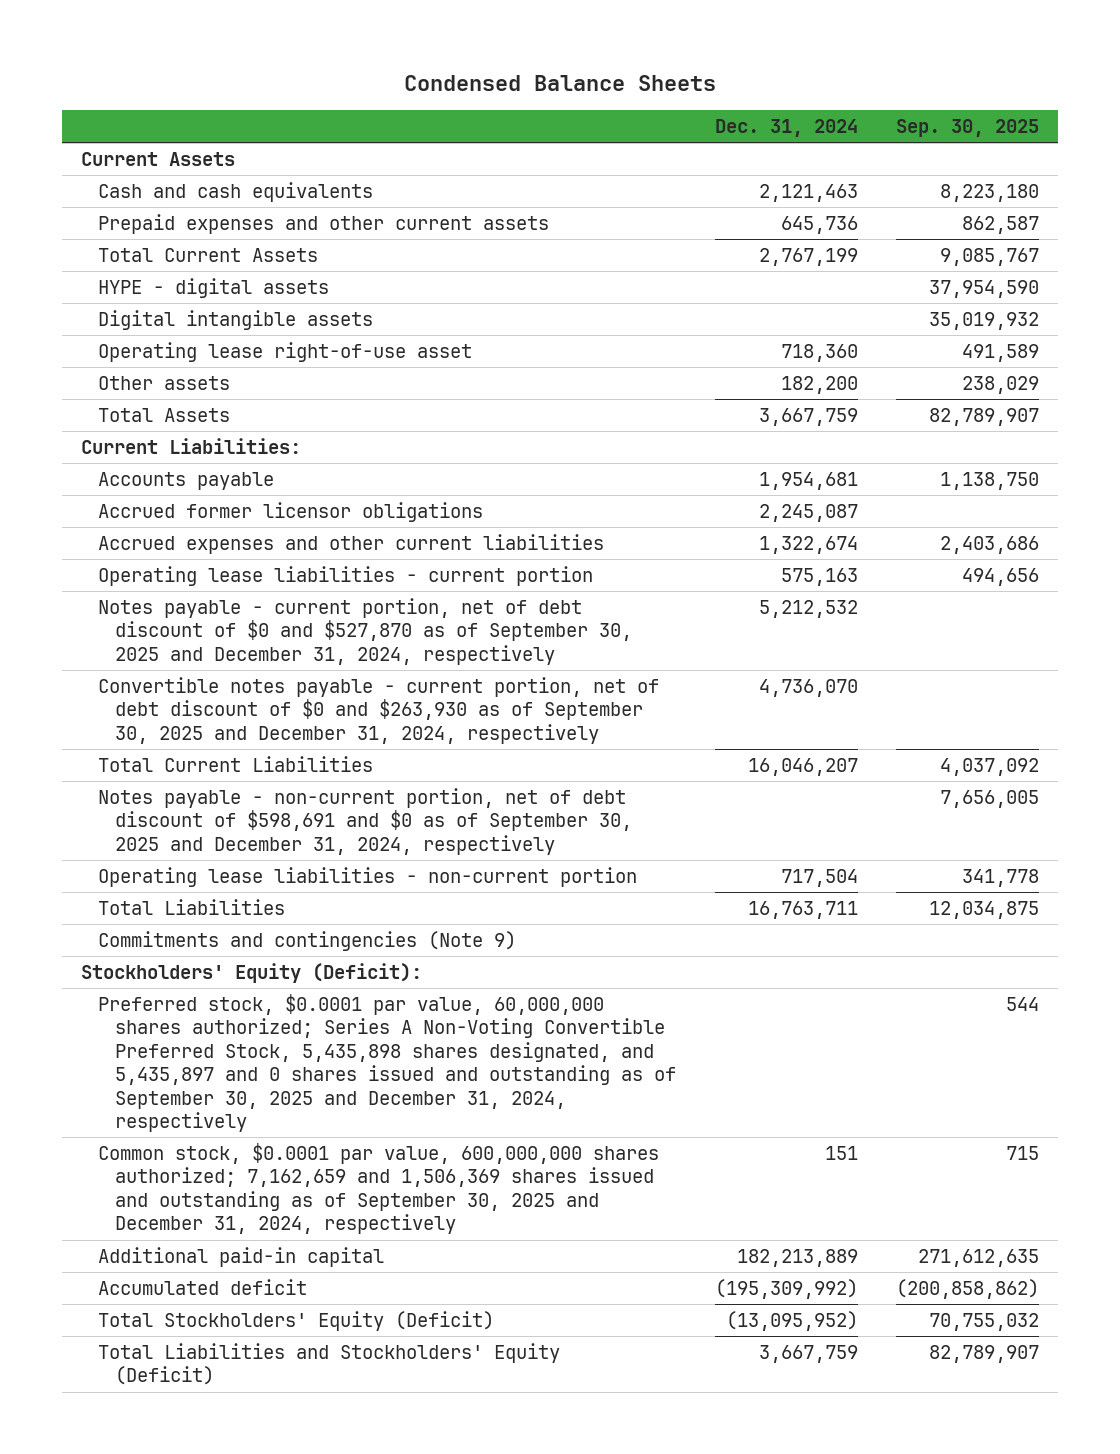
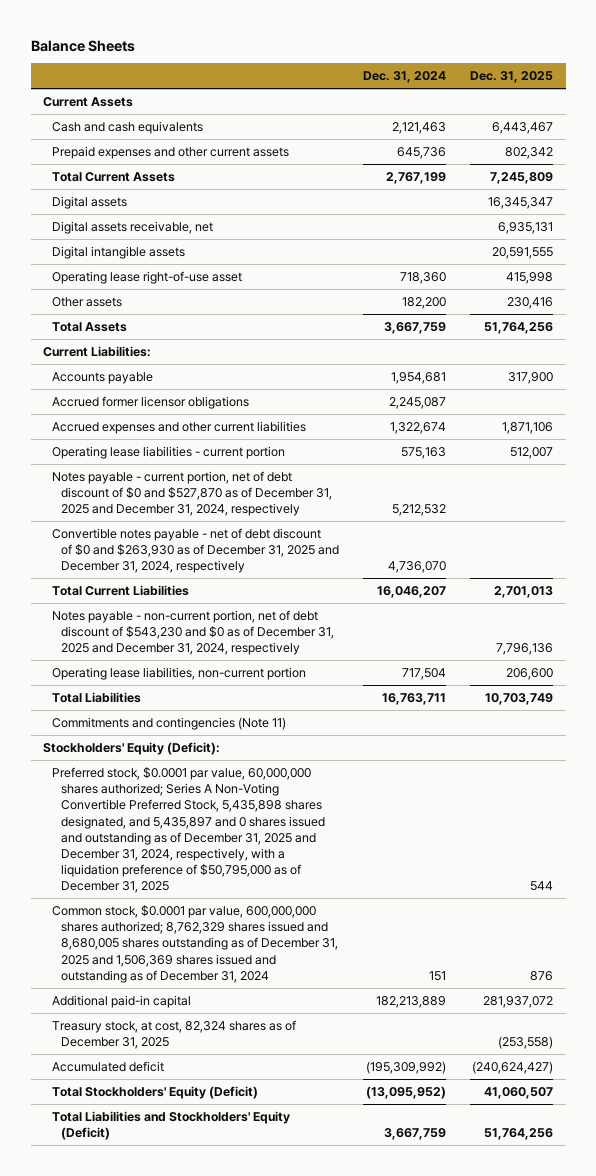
- Condensed Balance Sheets
+ Balance Sheets
- | Dec. 31, 2024 | Sep. 30, 2025
+ | Dec. 31, 2024 | Dec. 31, 2025
- HYPE - digital assets | | 37,954,590
+ Digital assets | | 16,345,347
+ Digital assets receivable, net | | 6,935,131
- Notes payable - current portion, net of debt discount of $0 and $527,870 as of September 30, 2025 and December 31, 2024, respectively | 5,212,532 |
- Convertible notes payable - current portion, net of debt discount of $0 and $263,930 as of September 30, 2025 and December 31, 2024, respectively | 4,736,070 |
+ Notes payable - current portion, net of debt discount of $0 and $527,870 as of December 31, 2025 and December 31, 2024, respectively | 5,212,532 |
+ Convertible notes payable - net of debt discount of $0 and $263,930 as of December 31, 2025 and December 31, 2024, respectively | 4,736,070 |
- Notes payable - non-current portion, net of debt discount of $598,691 and $0 as of September 30, 2025 and December 31, 2024, respectively | | 7,656,005
- Operating lease liabilities - non-current portion | 717,504 | 341,778
+ Notes payable - non-current portion, net of debt discount of $543,230 and $0 as of December 31, 2025 and December 31, 2024, respectively | | 7,796,136
+ Operating lease liabilities, non-current portion | 717,504 | 206,600
- Commitments and contingencies (Note 9)
+ Commitments and contingencies (Note 11)
- Preferred stock, $0.0001 par value, 60,000,000 shares authorized; Series A Non-Voting Convertible Preferred Stock, 5,435,898 shares designated, and 5,435,897 and 0 shares issued and outstanding as of September 30, 2025 and December 31, 2024, respectively | | 544
- Common stock, $0.0001 par value, 600,000,000 shares authorized; 7,162,659 and 1,506,369 shares issued and outstanding as of September 30, 2025 and December 31, 2024, respectively | 151 | 715
+ Preferred stock, $0.0001 par value, 60,000,000 shares authorized; Series A Non-Voting Convertible Preferred Stock, 5,435,898 shares designated, and 5,435,897 and 0 shares issued and outstanding as of December 31, 2025 and December 31, 2024, respectively, with a liquidation preference of $50,795,000 as of December 31, 2025 | | 544
+ Common stock, $0.0001 par value, 600,000,000 shares authorized; 8,762,329 shares issued and 8,680,005 shares outstanding as of December 31, 2025 and 1,506,369 shares issued and outstanding as of December 31, 2024 | 151 | 876
+ Treasury stock, at cost, 82,324 shares as of December 31, 2025 | | (253,558)

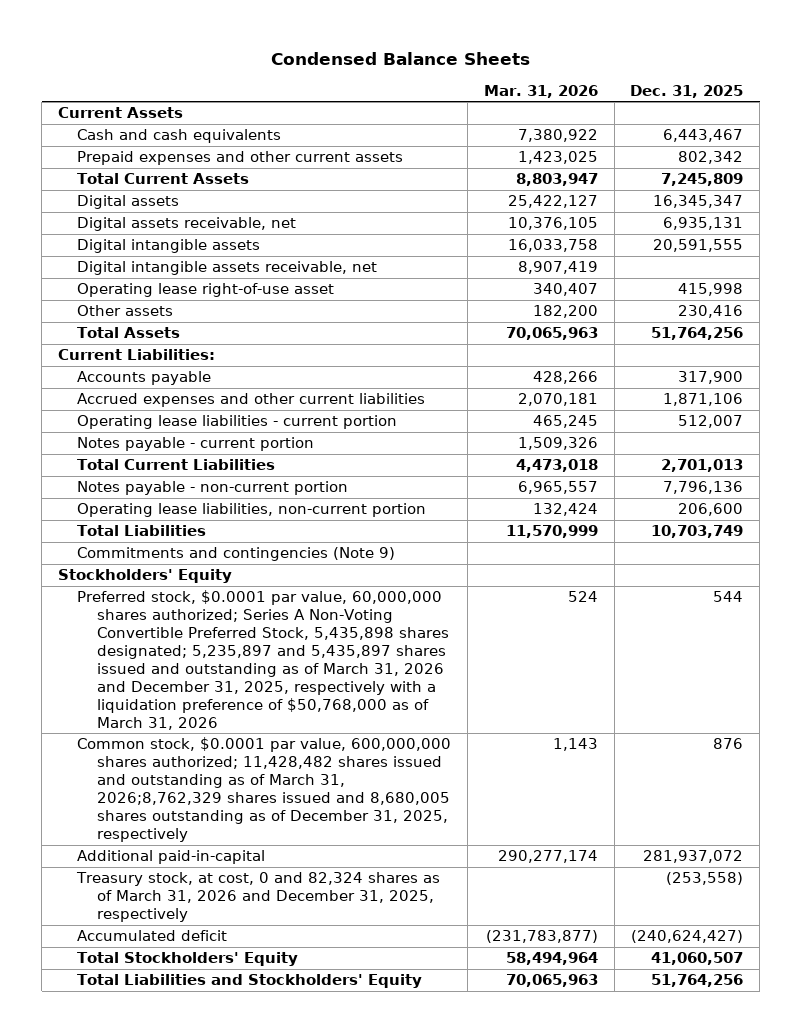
- Balance Sheets
+ Condensed Balance Sheets
- | Dec. 31, 2024 | Dec. 31, 2025
+ | Mar. 31, 2026 | Dec. 31, 2025
+ Digital intangible assets receivable, net | 8,907,419 |
- Accrued former licensor obligations | 2,245,087 |
- Notes payable - current portion, net of debt discount of $0 and $527,870 as of December 31, 2025 and December 31, 2024, respectively | 5,212,532 |
- Convertible notes payable - net of debt discount of $0 and $263,930 as of December 31, 2025 and December 31, 2024, respectively | 4,736,070 |
+ Notes payable - current portion | 1,509,326 |
- Notes payable - non-current portion, net of debt discount of $543,230 and $0 as of December 31, 2025 and December 31, 2024, respectively | | 7,796,136
+ Notes payable - non-current portion | 6,965,557 | 7,796,136
- Commitments and contingencies (Note 11)
- Stockholders' Equity (Deficit):
- Preferred stock, $0.0001 par value, 60,000,000 shares authorized; Series A Non-Voting Convertible Preferred Stock, 5,435,898 shares designated, and 5,435,897 and 0 shares issued and outstanding as of December 31, 2025 and December 31, 2024, respectively, with a liquidation preference of $50,795,000 as of December 31, 2025 | | 544
- Common stock, $0.0001 par value, 600,000,000 shares authorized; 8,762,329 shares issued and 8,680,005 shares outstanding as of December 31, 2025 and 1,506,369 shares issued and outstanding as of December 31, 2024 | 151 | 876
- Additional paid-in capital | 182,213,889 | 281,937,072
- Treasury stock, at cost, 82,324 shares as of December 31, 2025 | | (253,558)
+ Commitments and contingencies (Note 9)
+ Stockholders' Equity
+ Preferred stock, $0.0001 par value, 60,000,000 shares authorized; Series A Non-Voting Convertible Preferred Stock, 5,435,898 shares designated; 5,235,897 and 5,435,897 shares issued and outstanding as of March 31, 2026 and December 31, 2025, respectively with a liquidation preference of $50,768,000 as of March 31, 2026 | 524 | 544
+ Common stock, $0.0001 par value, 600,000,000 shares authorized; 11,428,482 shares issued and outstanding as of March 31, 2026;8,762,329 shares issued and 8,680,005 shares outstanding as of December 31, 2025, respectively | 1,143 | 876
+ Additional paid-in-capital | 290,277,174 | 281,937,072
+ Treasury stock, at cost, 0 and 82,324 shares as of March 31, 2026 and December 31, 2025, respectively | | (253,558)
- Total Stockholders' Equity (Deficit) | (13,095,952) | 41,060,507
- Total Liabilities and Stockholders' Equity (Deficit) | 3,667,759 | 51,764,256
+ Total Stockholders' Equity | 58,494,964 | 41,060,507
+ Total Liabilities and Stockholders' Equity | 70,065,963 | 51,764,256

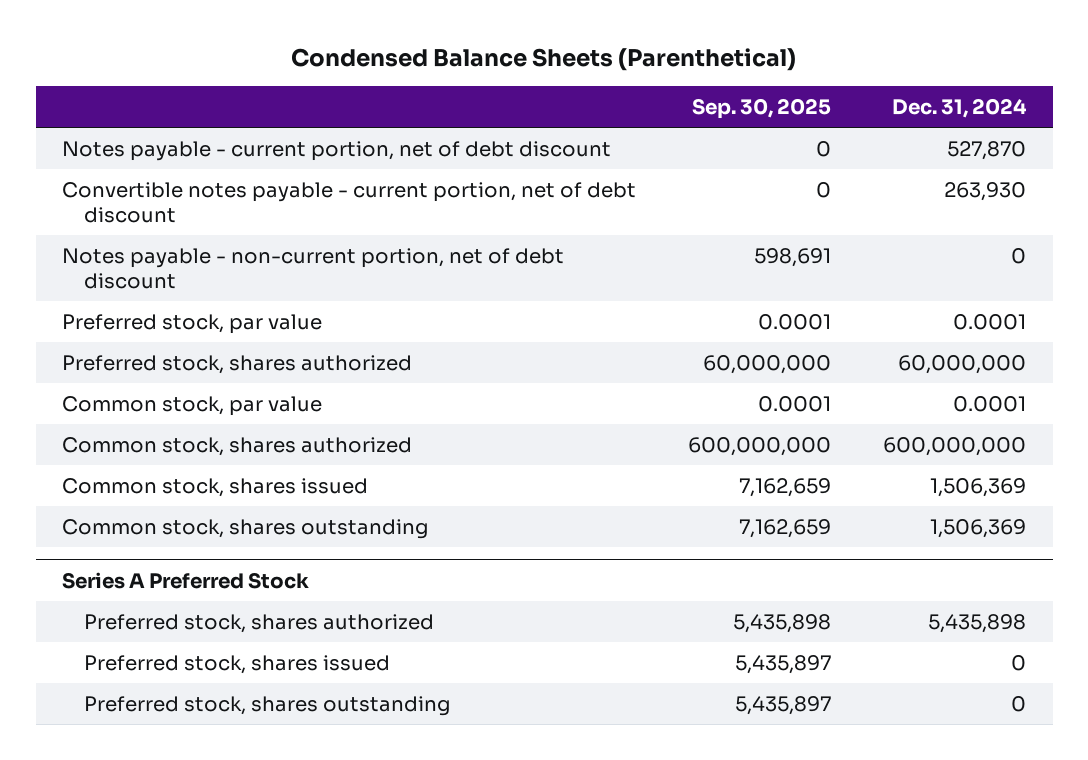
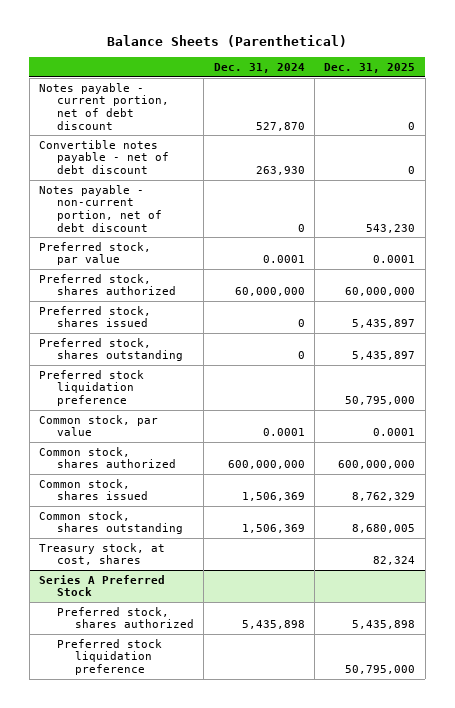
- Condensed Balance Sheets (Parenthetical)
+ Balance Sheets (Parenthetical)
- | Sep. 30, 2025 | Dec. 31, 2024
+ | Dec. 31, 2024 | Dec. 31, 2025
- Convertible notes payable - current portion, net of debt discount | 0 | 263,930
+ Convertible notes payable - net of debt discount | 263,930 | 0
+ Preferred stock, shares issued | 0 | 5,435,897
+ Preferred stock, shares outstanding | 0 | 5,435,897
+ Preferred stock liquidation preference | | 50,795,000
+ Treasury stock, at cost, shares | | 82,324
@ Series A Preferred Stock
- Preferred stock, shares issued | 5,435,897 | 0
- Preferred stock, shares outstanding | 5,435,897 | 0
+ Preferred stock liquidation preference | | 50,795,000

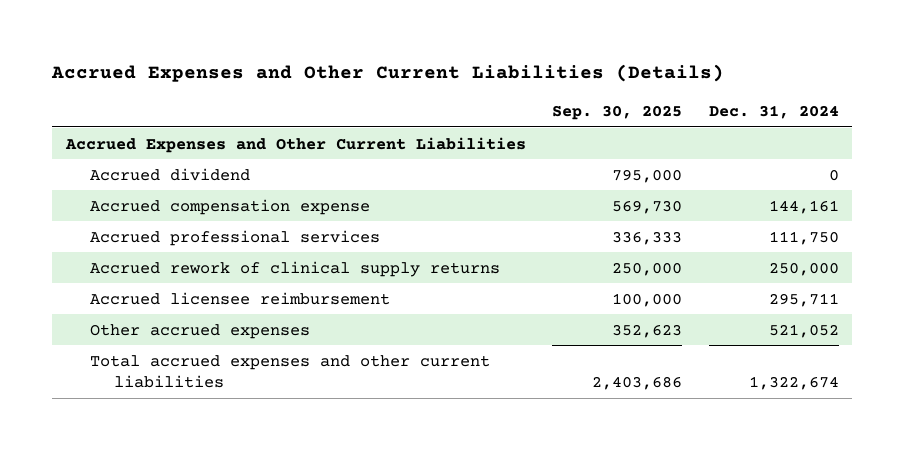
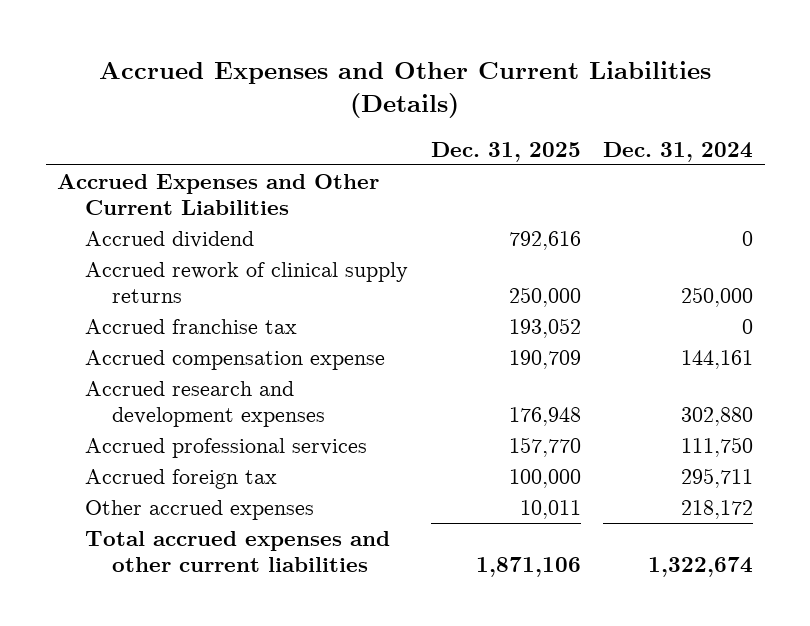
- | Sep. 30, 2025 | Dec. 31, 2024
+ | Dec. 31, 2025 | Dec. 31, 2024
moved up: Accrued rework of clinical supply returns | 250,000 | 250,000
+ Accrued franchise tax | 193,052 | 0
+ Accrued research and development expenses | 176,948 | 302,880
- Accrued licensee reimbursement | 100,000 | 295,711
- Other accrued expenses | 352,623 | 521,052
+ Accrued foreign tax | 100,000 | 295,711
+ Other accrued expenses | 10,011 | 218,172

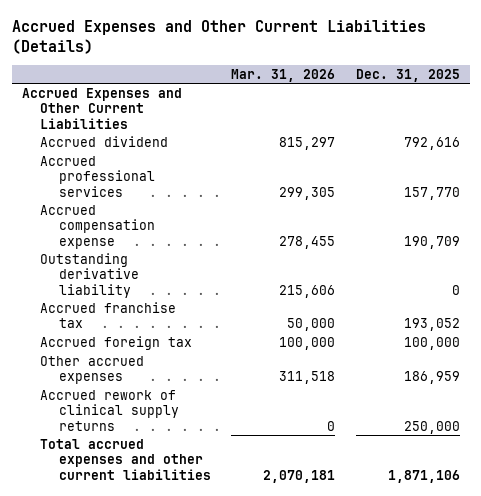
- | Dec. 31, 2025 | Dec. 31, 2024
+ | Mar. 31, 2026 | Dec. 31, 2025
- Accrued research and development expenses | 176,948 | 302,880
moved down: Accrued compensation expense | 278,455 | 190,709
+ Outstanding derivative liability | 215,606 | 0
moved down: Accrued franchise tax | 50,000 | 193,052
- Other accrued expenses | 10,011 | 218,172
+ Other accrued expenses | 311,518 | 186,959
moved down: Accrued rework of clinical supply returns | 0 | 250,000

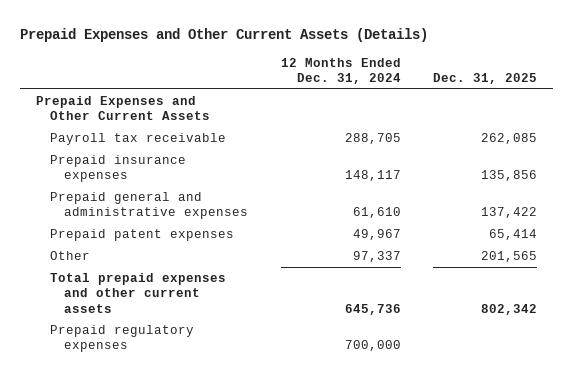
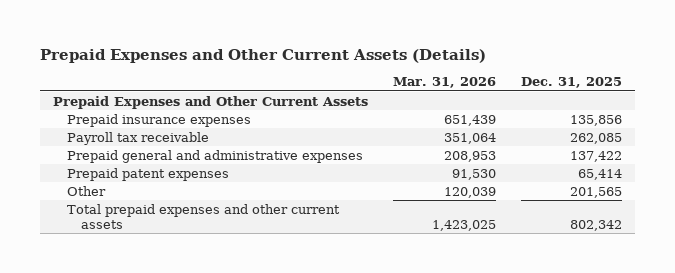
- | 12 Months Ended Dec. 31, 2024 | Dec. 31, 2025
+ | Mar. 31, 2026 | Dec. 31, 2025
moved down: Payroll tax receivable | 351,064 | 262,085
- Prepaid regulatory expenses | 700,000 |

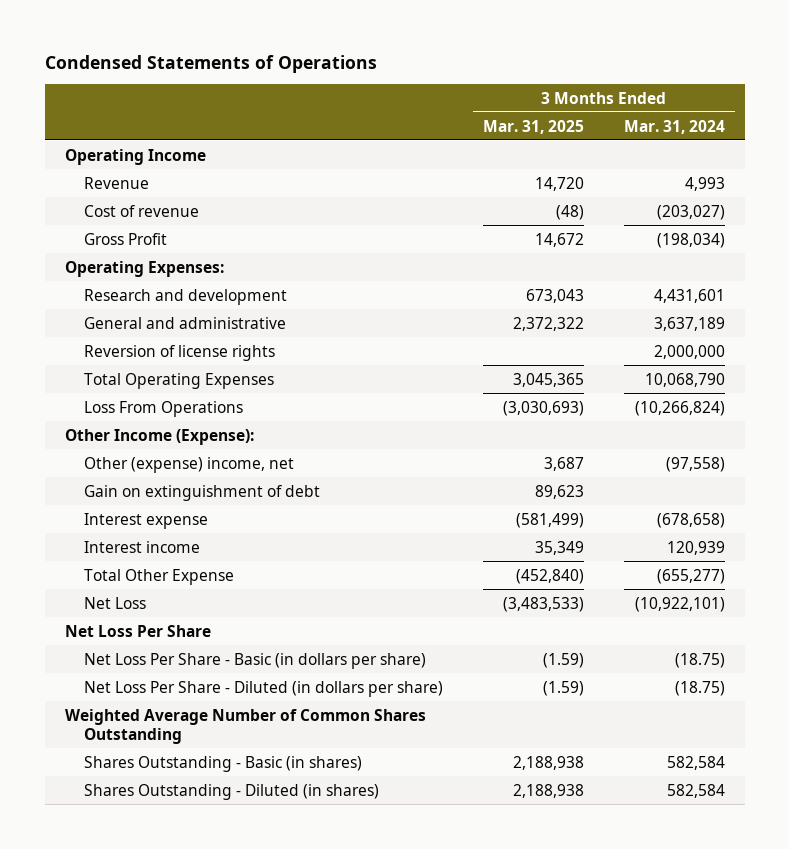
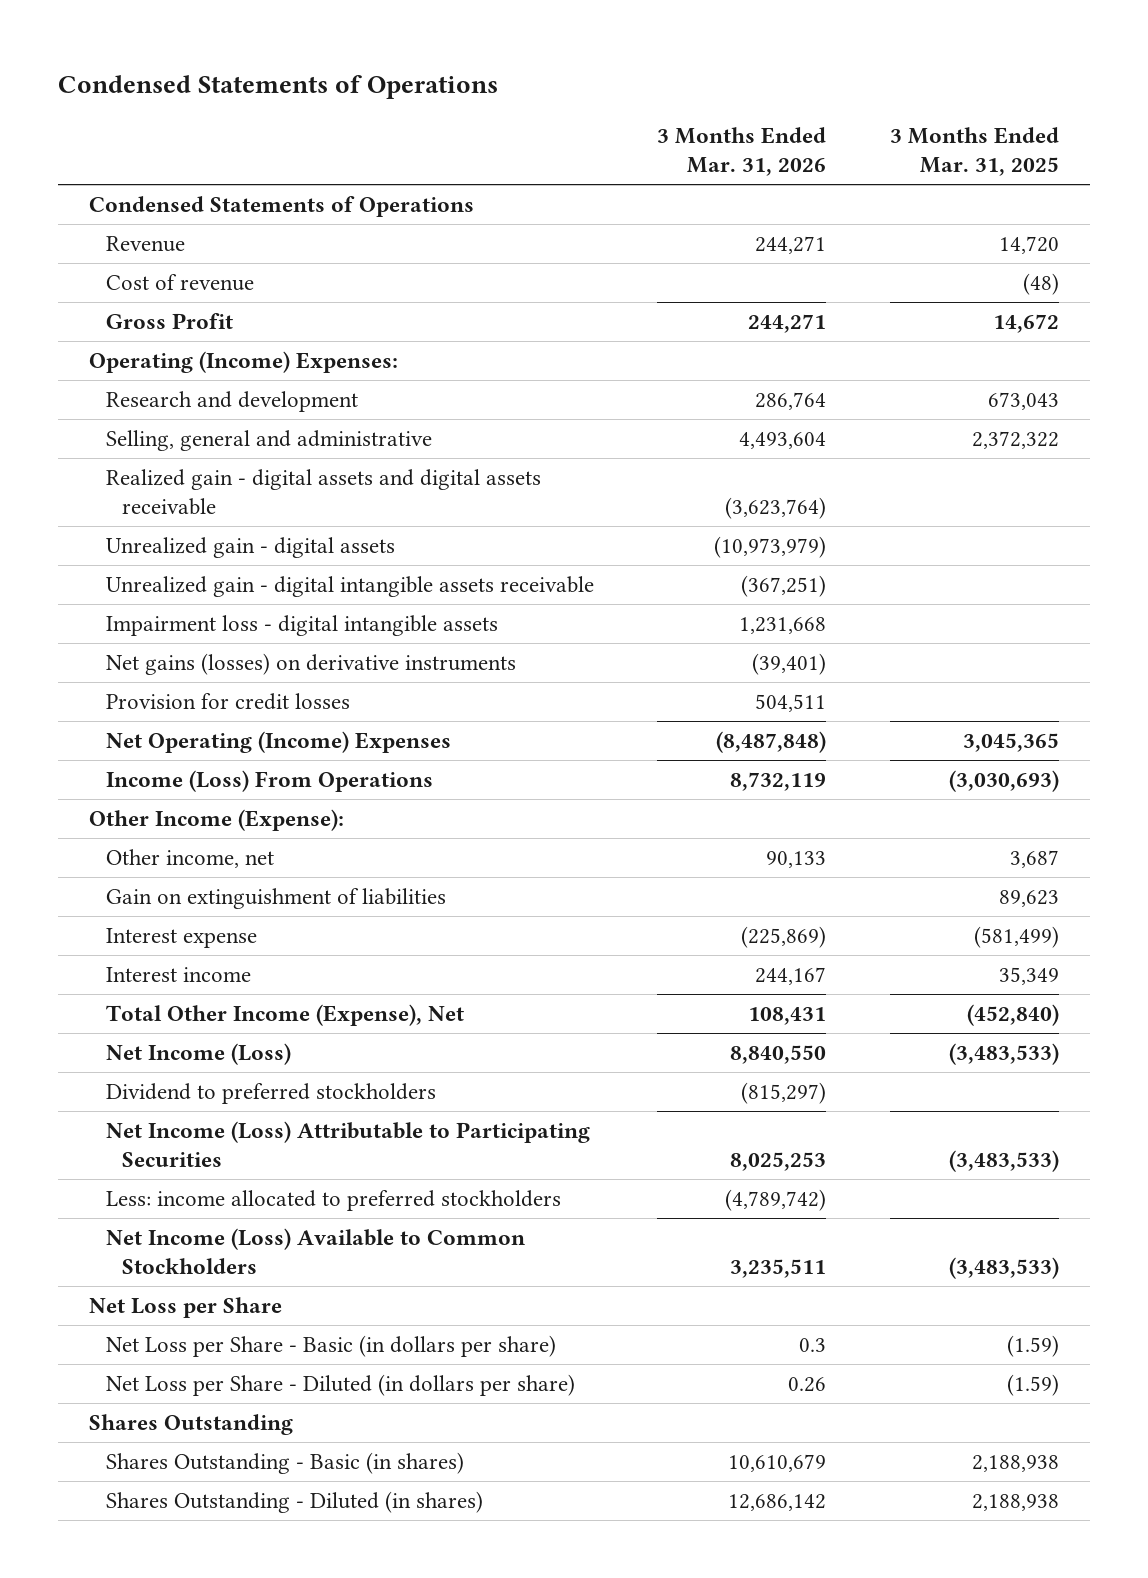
- | 3 Months Ended Mar. 31, 2025 | 3 Months Ended Mar. 31, 2024
+ | 3 Months Ended Mar. 31, 2026 | 3 Months Ended Mar. 31, 2025
- Operating Income
+ Condensed Statements of Operations
- Operating Expenses:
+ Operating (Income) Expenses:
- General and administrative | 2,372,322 | 3,637,189
- Reversion of license rights | | 2,000,000
- Total Operating Expenses | 3,045,365 | 10,068,790
- Loss From Operations | (3,030,693) | (10,266,824)
+ Selling, general and administrative | 4,493,604 | 2,372,322
+ Realized gain - digital assets and digital assets receivable | (3,623,764) |
+ Unrealized gain - digital assets | (10,973,979) |
+ Unrealized gain - digital intangible assets receivable | (367,251) |
+ Impairment loss - digital intangible assets | 1,231,668 |
+ Net gains (losses) on derivative instruments | (39,401) |
+ Provision for credit losses | 504,511 |
+ Net Operating (Income) Expenses | (8,487,848) | 3,045,365
+ Income (Loss) From Operations | 8,732,119 | (3,030,693)
- Other (expense) income, net | 3,687 | (97,558)
- Gain on extinguishment of debt | 89,623 |
+ Other income, net | 90,133 | 3,687
+ Gain on extinguishment of liabilities | | 89,623
- Total Other Expense | (452,840) | (655,277)
- Net Loss | (3,483,533) | (10,922,101)
- Net Loss Per Share
- Net Loss Per Share - Basic (in dollars per share) | (1.59) | (18.75)
- Net Loss Per Share - Diluted (in dollars per share) | (1.59) | (18.75)
- Weighted Average Number of Common Shares Outstanding
+ Total Other Income (Expense), Net | 108,431 | (452,840)
+ Net Income (Loss) | 8,840,550 | (3,483,533)
+ Dividend to preferred stockholders | (815,297) |
+ Net Income (Loss) Attributable to Participating Securities | 8,025,253 | (3,483,533)
+ Less: income allocated to preferred stockholders | (4,789,742) |
+ Net Income (Loss) Available to Common Stockholders | 3,235,511 | (3,483,533)
+ Net Loss per Share
+ Net Loss per Share - Basic (in dollars per share) | 0.3 | (1.59)
+ Net Loss per Share - Diluted (in dollars per share) | 0.26 | (1.59)
+ Shares Outstanding

